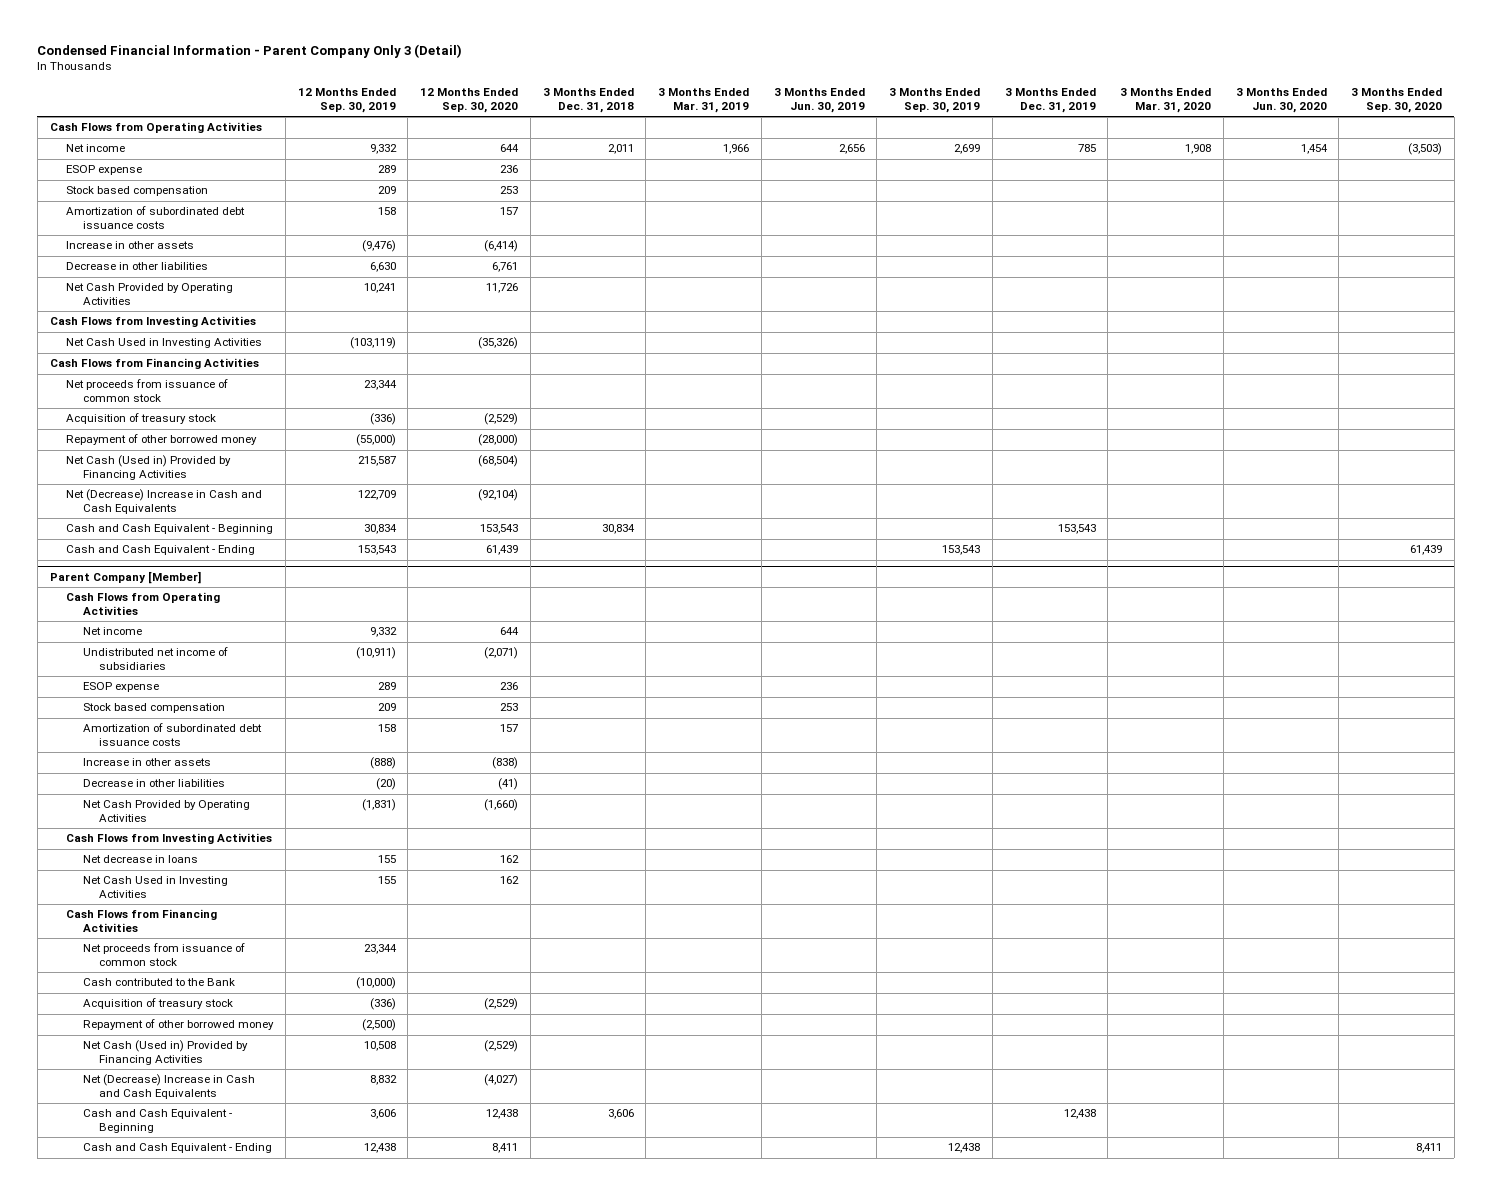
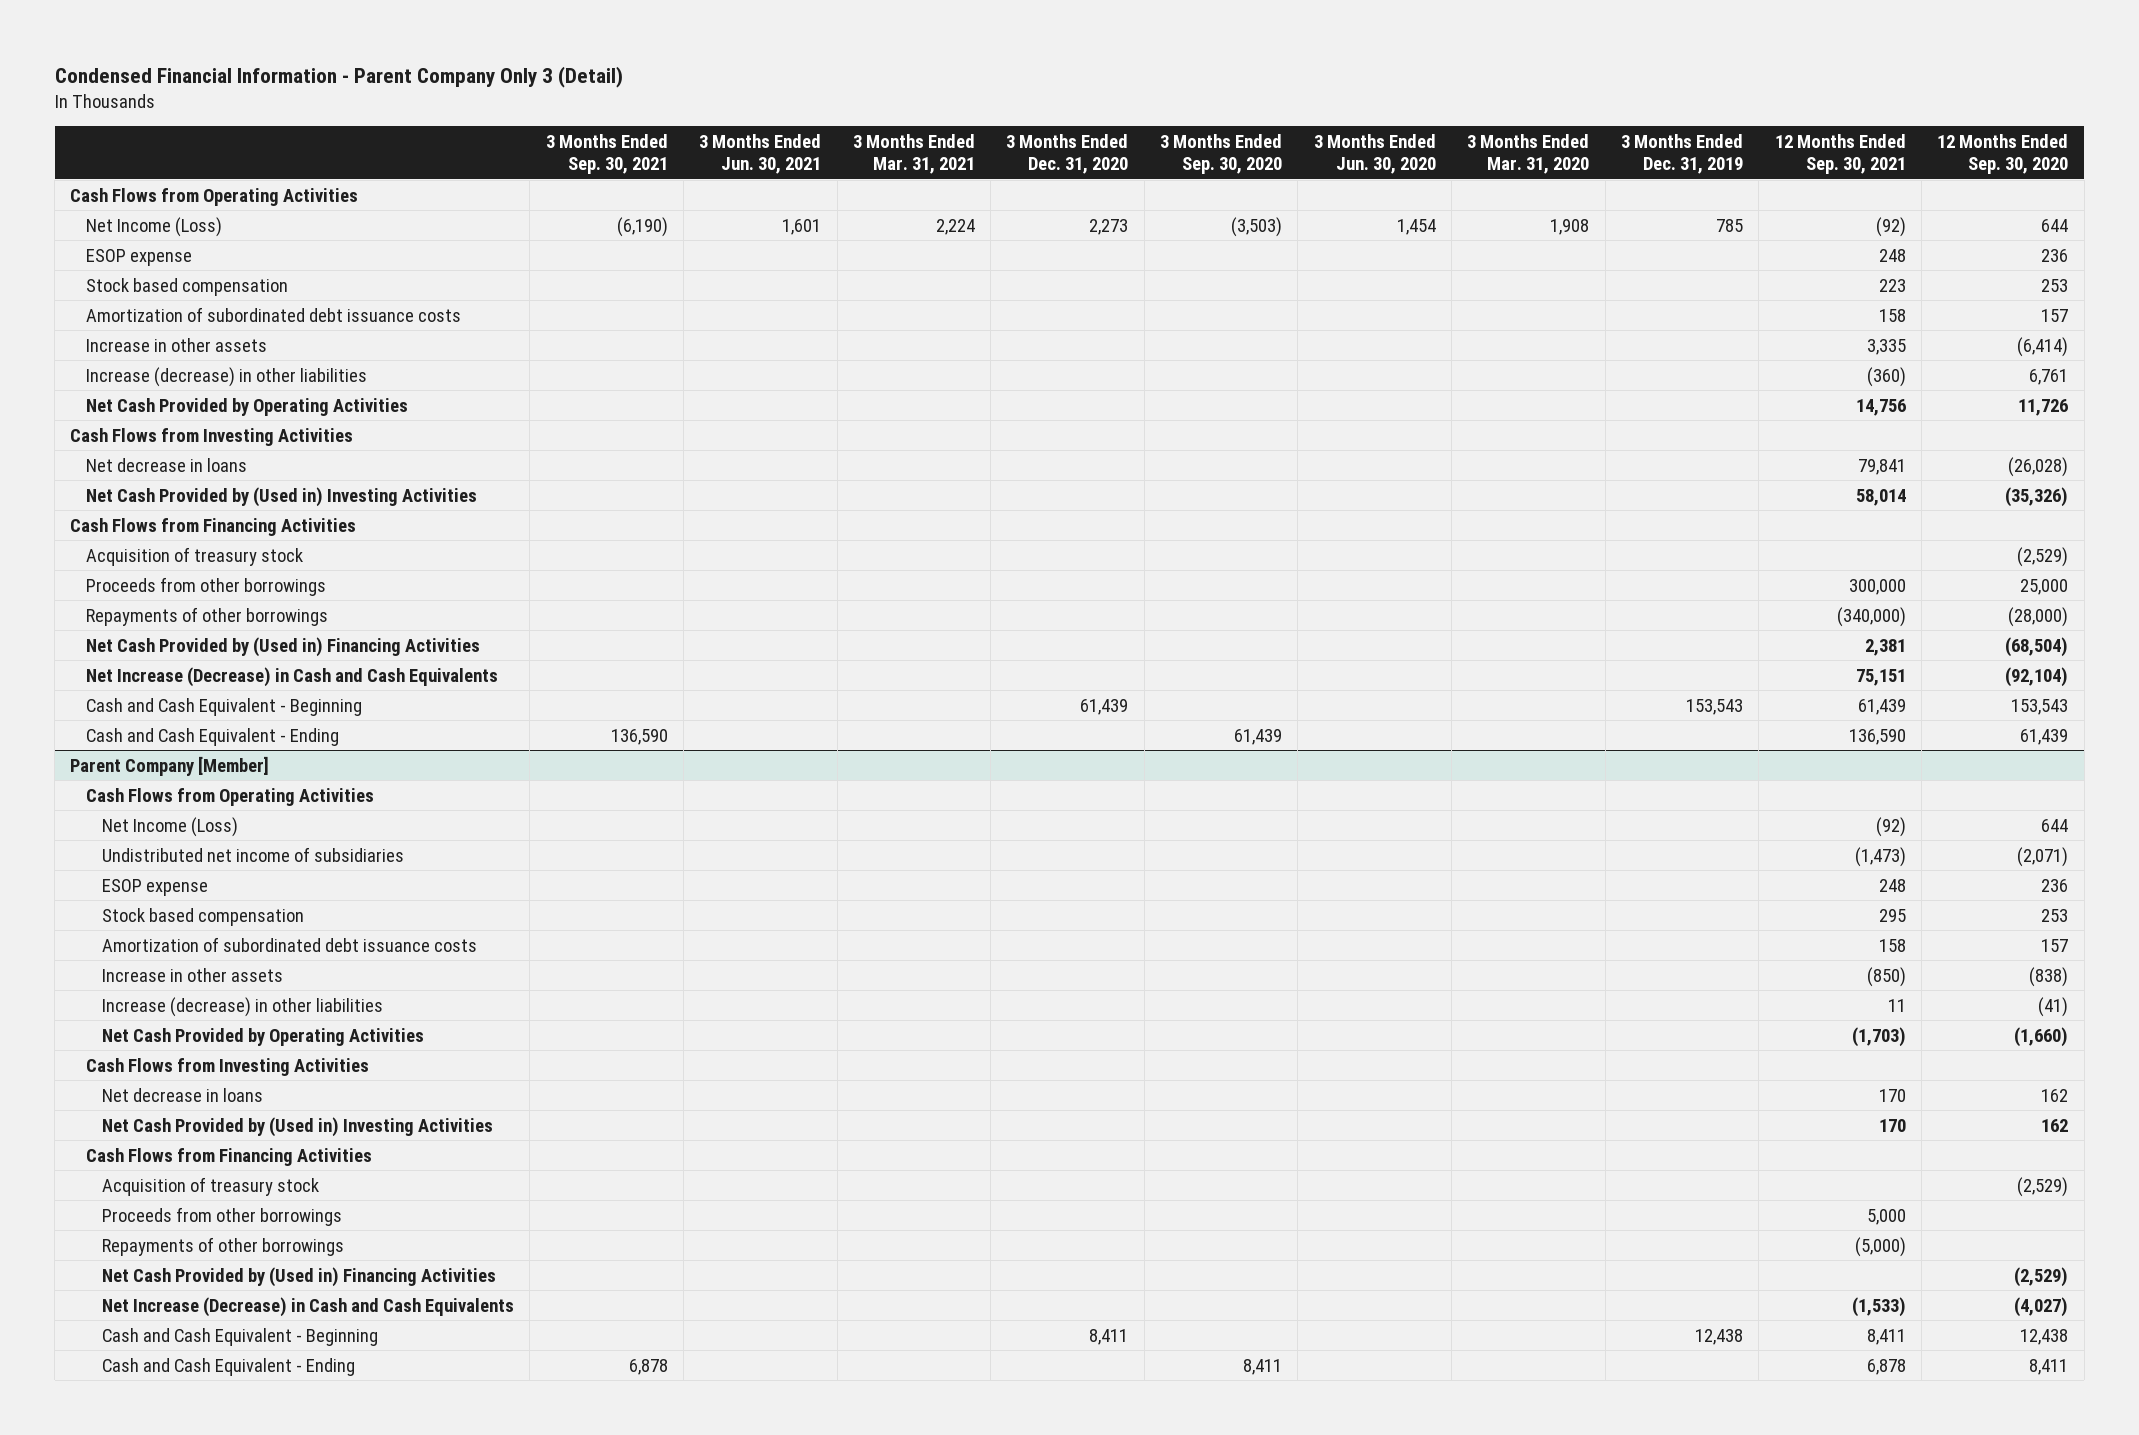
- | 12 Months Ended Sep. 30, 2019 | 12 Months Ended Sep. 30, 2020 | 3 Months Ended Dec. 31, 2018 | 3 Months Ended Mar. 31, 2019 | 3 Months Ended Jun. 30, 2019 | 3 Months Ended Sep. 30, 2019 | 3 Months Ended Dec. 31, 2019 | 3 Months Ended Mar. 31, 2020 | 3 Months Ended Jun. 30, 2020 | 3 Months Ended Sep. 30, 2020
+ | 3 Months Ended Sep. 30, 2021 | 3 Months Ended Jun. 30, 2021 | 3 Months Ended Mar. 31, 2021 | 3 Months Ended Dec. 31, 2020 | 3 Months Ended Sep. 30, 2020 | 3 Months Ended Jun. 30, 2020 | 3 Months Ended Mar. 31, 2020 | 3 Months Ended Dec. 31, 2019 | 12 Months Ended Sep. 30, 2021 | 12 Months Ended Sep. 30, 2020
- Net income | 9,332 | 644 | 2,011 | 1,966 | 2,656 | 2,699 | 785 | 1,908 | 1,454 | (3,503)
+ Net Income (Loss) | (6,190) | 1,601 | 2,224 | 2,273 | (3,503) | 1,454 | 1,908 | 785 | (92) | 644
- Decrease in other liabilities | 6,630 | 6,761 | | | | | | | |
+ Increase (decrease) in other liabilities | | | | | | | | | (360) | 6,761
- Net Cash Used in Investing Activities | (103,119) | (35,326) | | | | | | | |
+ Net decrease in loans | | | | | | | | | 79,841 | (26,028)
+ Net Cash Provided by (Used in) Investing Activities | | | | | | | | | 58,014 | (35,326)
- Net proceeds from issuance of common stock | 23,344 | | | | | | | | |
- Repayment of other borrowed money | (55,000) | (28,000) | | | | | | | |
- Net Cash (Used in) Provided by Financing Activities | 215,587 | (68,504) | | | | | | | |
- Net (Decrease) Increase in Cash and Cash Equivalents | 122,709 | (92,104) | | | | | | | |
+ Proceeds from other borrowings | | | | | | | | | 300,000 | 25,000
+ Repayments of other borrowings | | | | | | | | | (340,000) | (28,000)
+ Net Cash Provided by (Used in) Financing Activities | | | | | | | | | 2,381 | (68,504)
+ Net Increase (Decrease) in Cash and Cash Equivalents | | | | | | | | | 75,151 | (92,104)
@ Parent Company [Member]
- Net income | 9,332 | 644 | | | | | | | |
+ Net Income (Loss) | | | | | | | | | (92) | 644
- Decrease in other liabilities | (20) | (41) | | | | | | | |
+ Increase (decrease) in other liabilities | | | | | | | | | 11 | (41)
- Net Cash Used in Investing Activities | 155 | 162 | | | | | | | |
+ Net Cash Provided by (Used in) Investing Activities | | | | | | | | | 170 | 162
- Net proceeds from issuance of common stock | 23,344 | | | | | | | | |
- Cash contributed to the Bank | (10,000) | | | | | | | | |
- Repayment of other borrowed money | (2,500) | | | | | | | | |
- Net Cash (Used in) Provided by Financing Activities | 10,508 | (2,529) | | | | | | | |
- Net (Decrease) Increase in Cash and Cash Equivalents | 8,832 | (4,027) | | | | | | | |
+ Proceeds from other borrowings | | | | | | | | | 5,000 |
+ Repayments of other borrowings | | | | | | | | | (5,000) |
+ Net Cash Provided by (Used in) Financing Activities | | | | | | | | | | (2,529)
+ Net Increase (Decrease) in Cash and Cash Equivalents | | | | | | | | | (1,533) | (4,027)

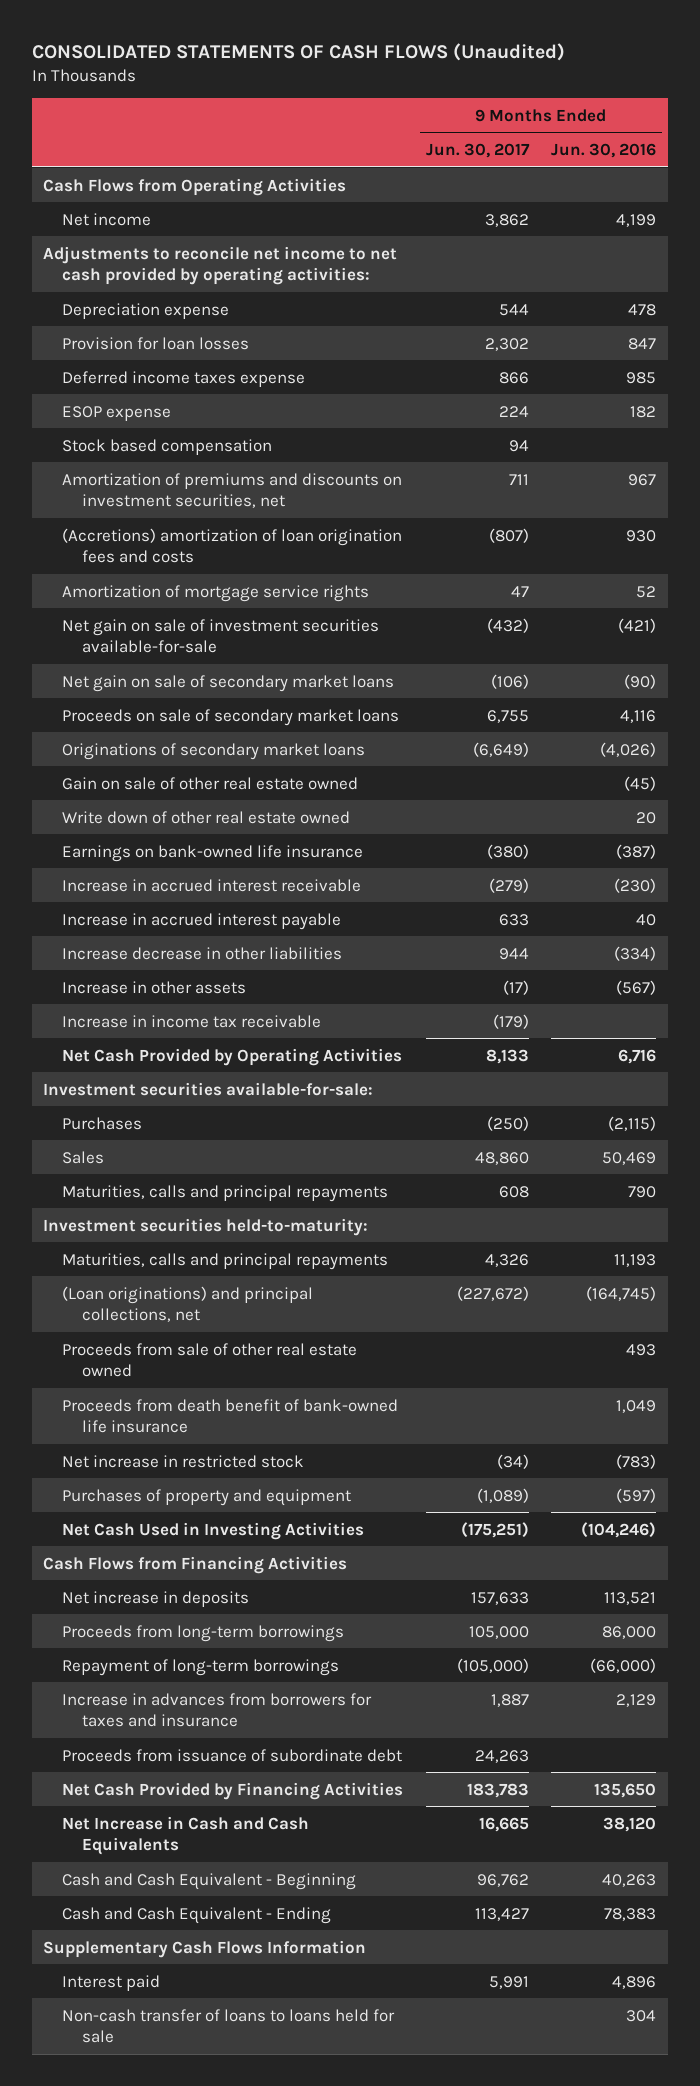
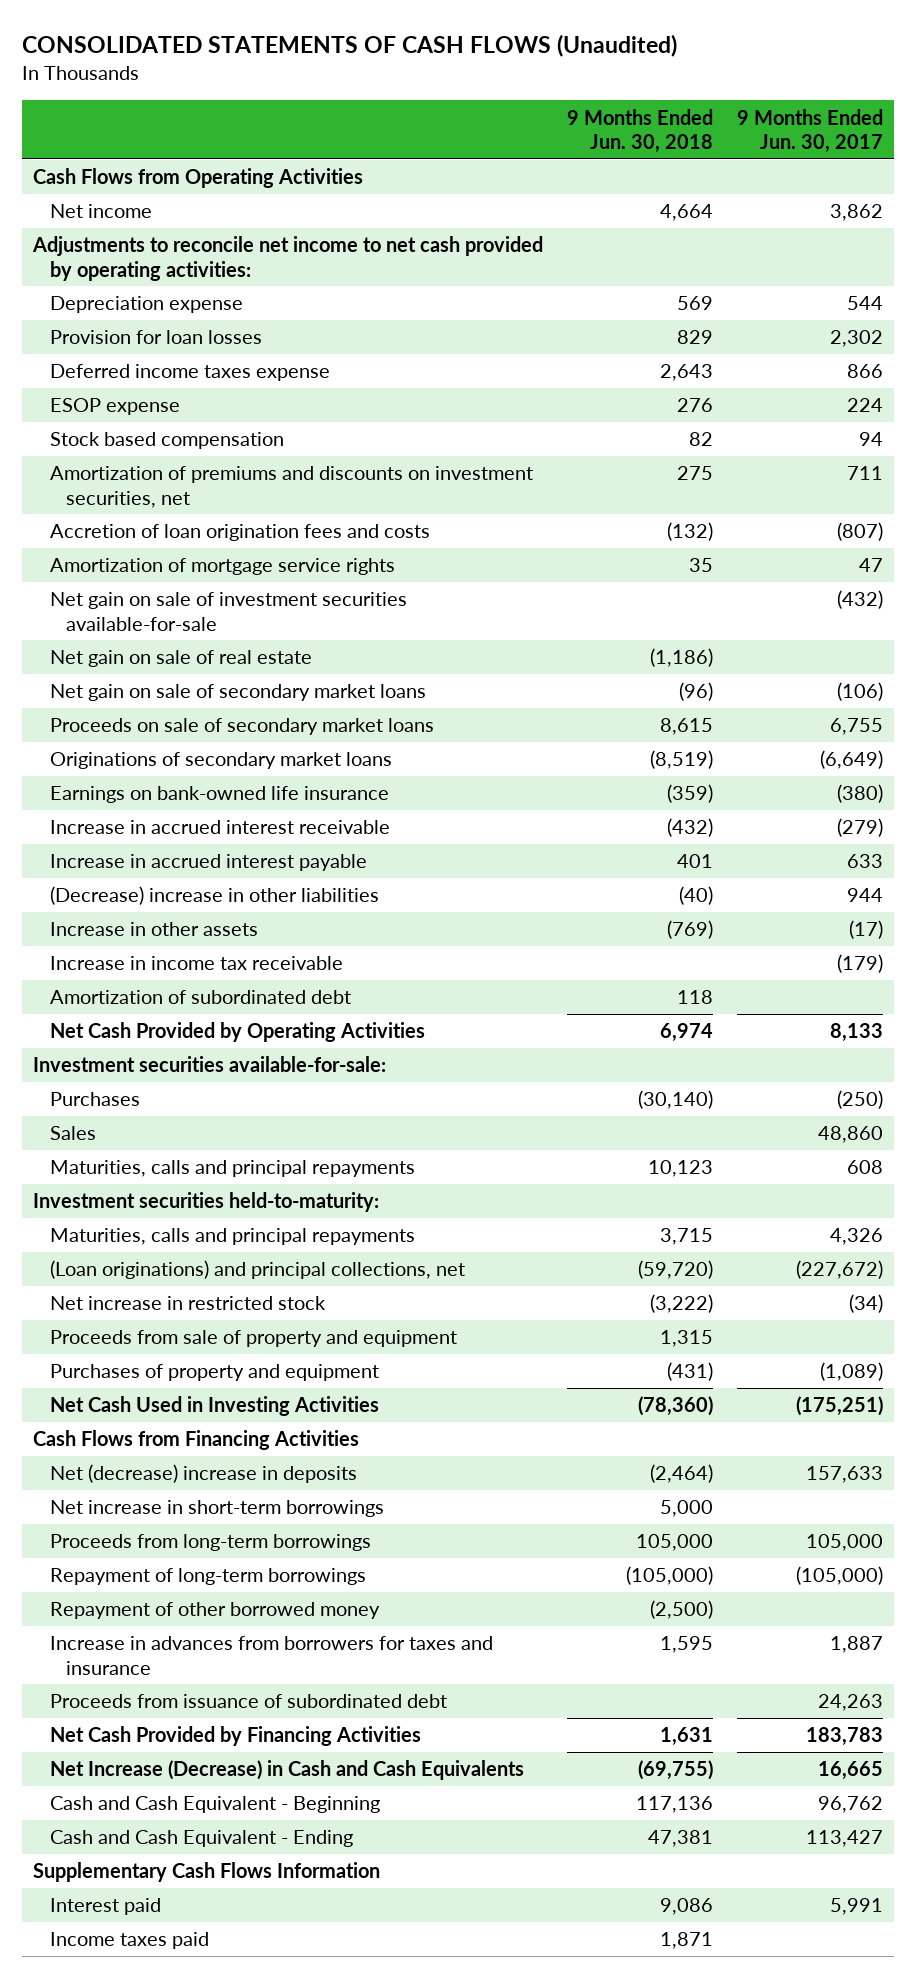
- | 9 Months Ended Jun. 30, 2017 | 9 Months Ended Jun. 30, 2016
+ | 9 Months Ended Jun. 30, 2018 | 9 Months Ended Jun. 30, 2017
- (Accretions) amortization of loan origination fees and costs | (807) | 930
+ Accretion of loan origination fees and costs | (132) | (807)
+ Net gain on sale of real estate | (1,186) |
- Gain on sale of other real estate owned | | (45)
- Write down of other real estate owned | | 20
- Increase decrease in other liabilities | 944 | (334)
+ (Decrease) increase in other liabilities | (40) | 944
+ Amortization of subordinated debt | 118 |
- Proceeds from sale of other real estate owned | | 493
- Proceeds from death benefit of bank-owned life insurance | | 1,049
+ Proceeds from sale of property and equipment | 1,315 |
- Net increase in deposits | 157,633 | 113,521
+ Net (decrease) increase in deposits | (2,464) | 157,633
+ Net increase in short-term borrowings | 5,000 |
+ Repayment of other borrowed money | (2,500) |
- Proceeds from issuance of subordinate debt | 24,263 |
+ Proceeds from issuance of subordinated debt | | 24,263
- Net Increase in Cash and Cash Equivalents | 16,665 | 38,120
+ Net Increase (Decrease) in Cash and Cash Equivalents | (69,755) | 16,665
- Non-cash transfer of loans to loans held for sale | | 304
+ Income taxes paid | 1,871 |

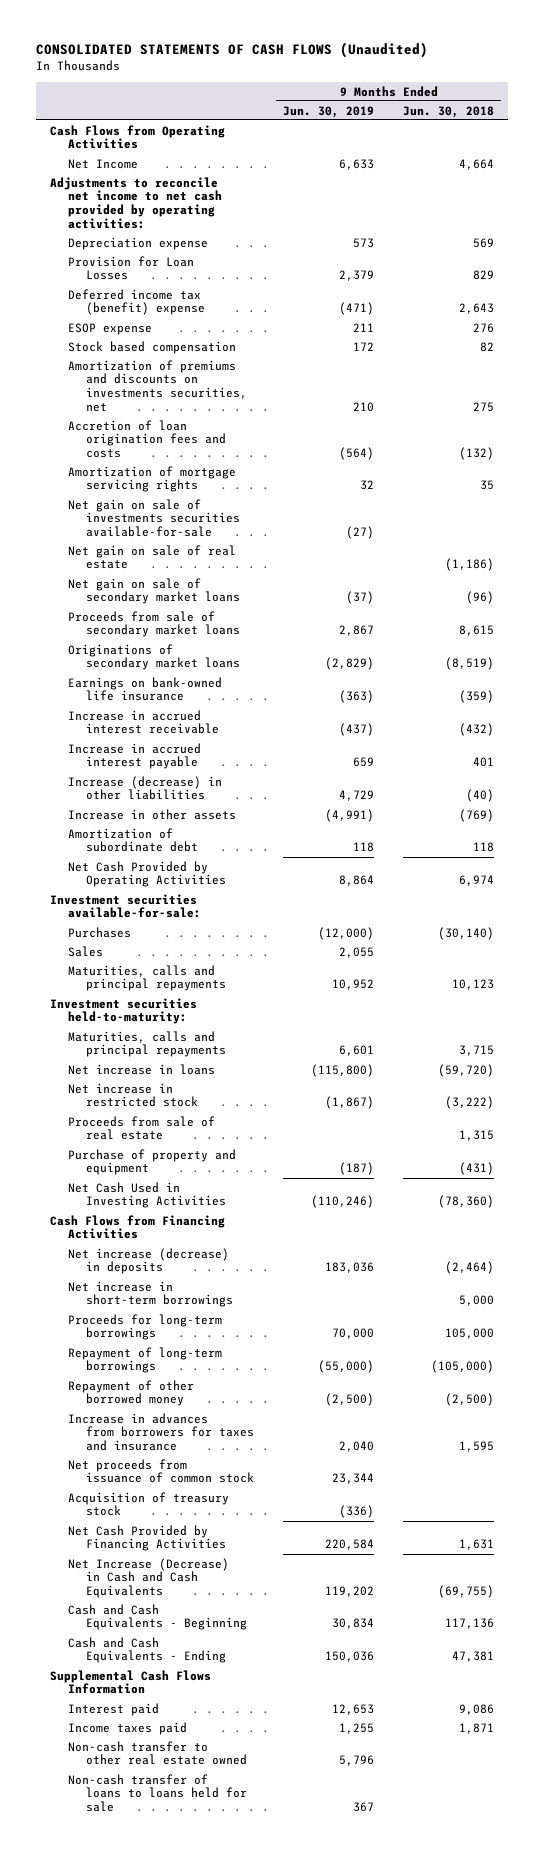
- | 9 Months Ended Jun. 30, 2018 | 9 Months Ended Jun. 30, 2017
+ | 9 Months Ended Jun. 30, 2019 | 9 Months Ended Jun. 30, 2018
- Net income | 4,664 | 3,862
+ Net Income | 6,633 | 4,664
- Provision for loan losses | 829 | 2,302
- Deferred income taxes expense | 2,643 | 866
+ Provision for Loan Losses | 2,379 | 829
+ Deferred income tax (benefit) expense | (471) | 2,643
- Amortization of premiums and discounts on investment securities, net | 275 | 711
+ Amortization of premiums and discounts on investments securities, net | 210 | 275
- Amortization of mortgage service rights | 35 | 47
- Net gain on sale of investment securities available-for-sale | | (432)
+ Amortization of mortgage servicing rights | 32 | 35
+ Net gain on sale of investments securities available-for-sale | (27) |
- Proceeds on sale of secondary market loans | 8,615 | 6,755
+ Proceeds from sale of secondary market loans | 2,867 | 8,615
- (Decrease) increase in other liabilities | (40) | 944
+ Increase (decrease) in other liabilities | 4,729 | (40)
- Increase in income tax receivable | | (179)
- Amortization of subordinated debt | 118 |
+ Amortization of subordinate debt | 118 | 118
- (Loan originations) and principal collections, net | (59,720) | (227,672)
+ Net increase in loans | (115,800) | (59,720)
- Proceeds from sale of property and equipment | 1,315 |
- Purchases of property and equipment | (431) | (1,089)
+ Proceeds from sale of real estate | | 1,315
+ Purchase of property and equipment | (187) | (431)
- Net (decrease) increase in deposits | (2,464) | 157,633
+ Net increase (decrease) in deposits | 183,036 | (2,464)
- Proceeds from long-term borrowings | 105,000 | 105,000
+ Proceeds for long-term borrowings | 70,000 | 105,000
- Proceeds from issuance of subordinated debt | | 24,263
+ Net proceeds from issuance of common stock | 23,344 |
+ Acquisition of treasury stock | (336) |
- Cash and Cash Equivalent - Beginning | 117,136 | 96,762
- Cash and Cash Equivalent - Ending | 47,381 | 113,427
- Supplementary Cash Flows Information
+ Cash and Cash Equivalents - Beginning | 30,834 | 117,136
+ Cash and Cash Equivalents - Ending | 150,036 | 47,381
+ Supplemental Cash Flows Information
+ Non-cash transfer to other real estate owned | 5,796 |
+ Non-cash transfer of loans to loans held for sale | 367 |

